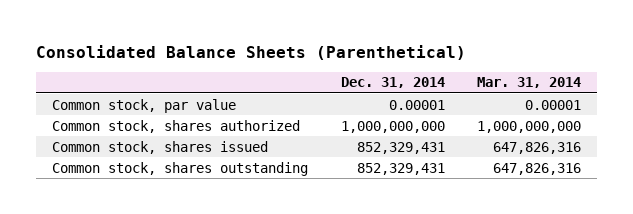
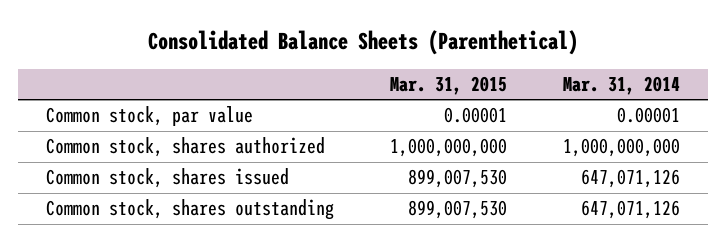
- | Dec. 31, 2014 | Mar. 31, 2014
+ | Mar. 31, 2015 | Mar. 31, 2014
- Common stock, shares issued | 852,329,431 | 647,826,316
- Common stock, shares outstanding | 852,329,431 | 647,826,316
+ Common stock, shares issued | 899,007,530 | 647,071,126
+ Common stock, shares outstanding | 899,007,530 | 647,071,126

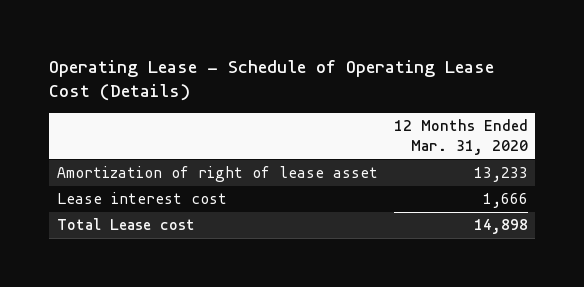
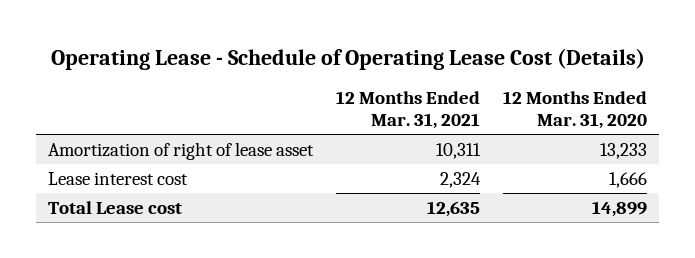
- | 12 Months Ended Mar. 31, 2020
+ | 12 Months Ended Mar. 31, 2021 | 12 Months Ended Mar. 31, 2020
- Total Lease cost | 14,898
+ Total Lease cost | 12,635 | 14,899

